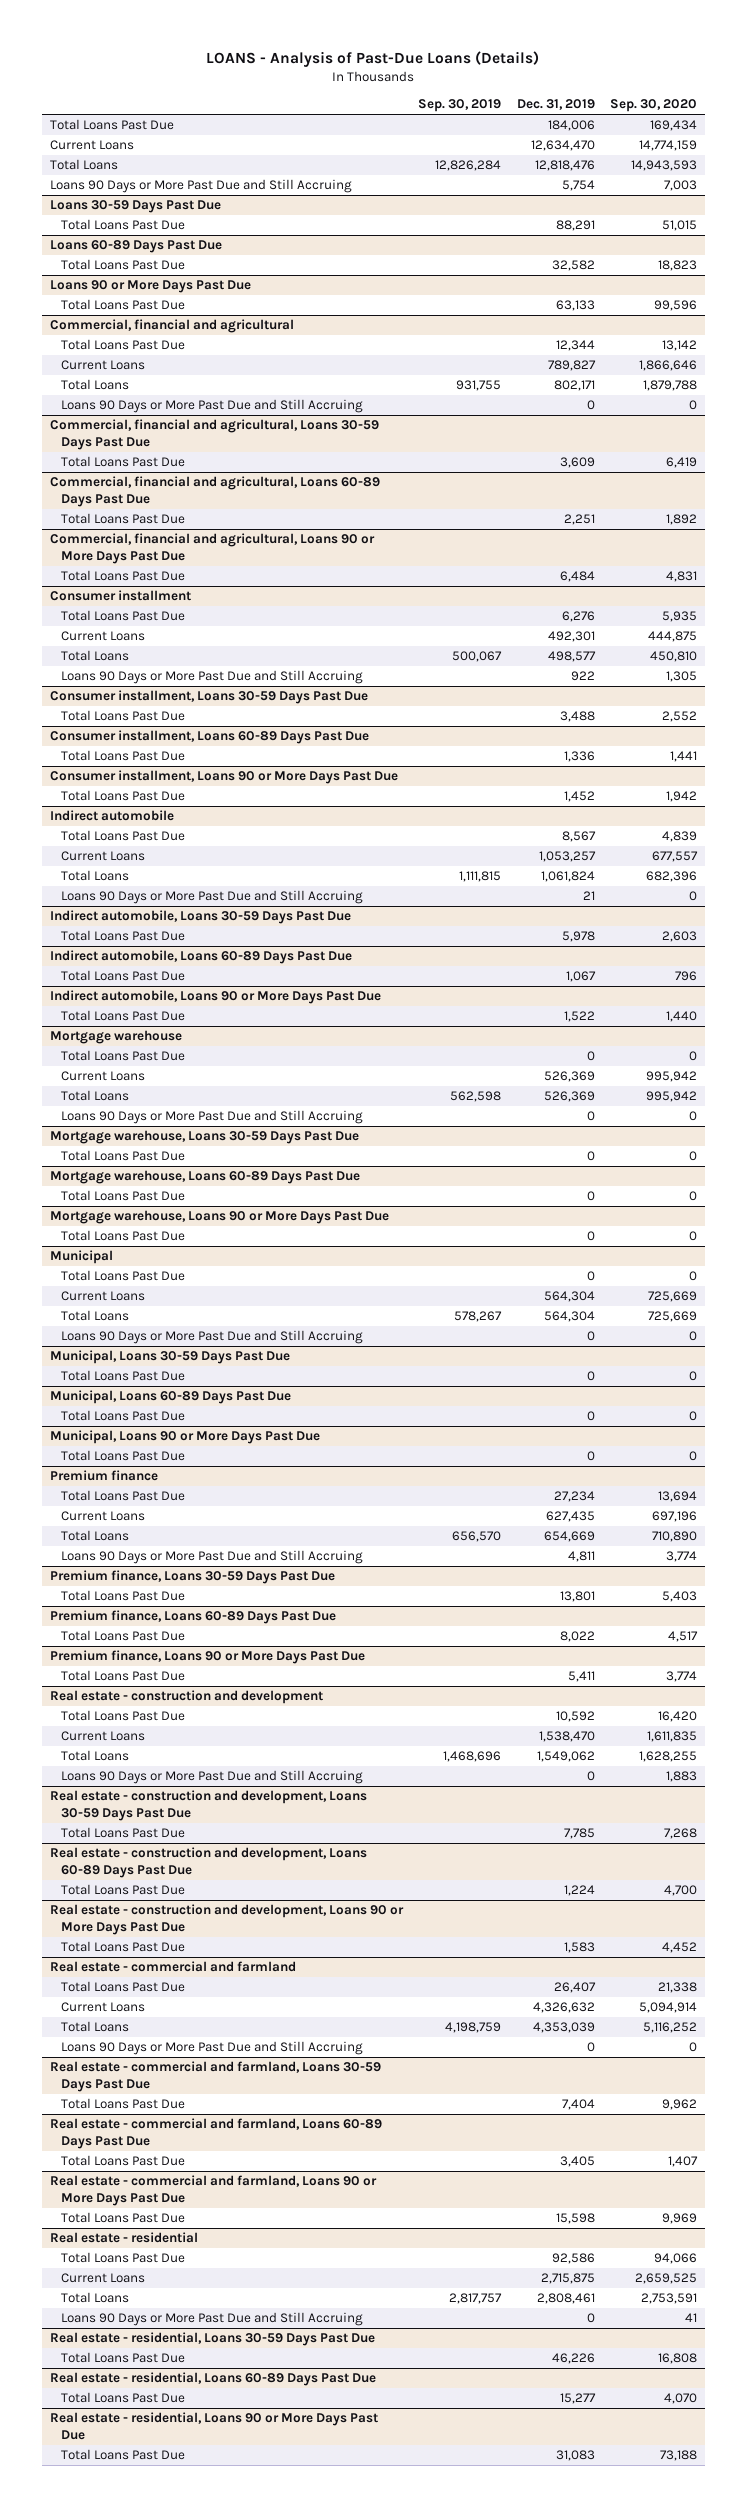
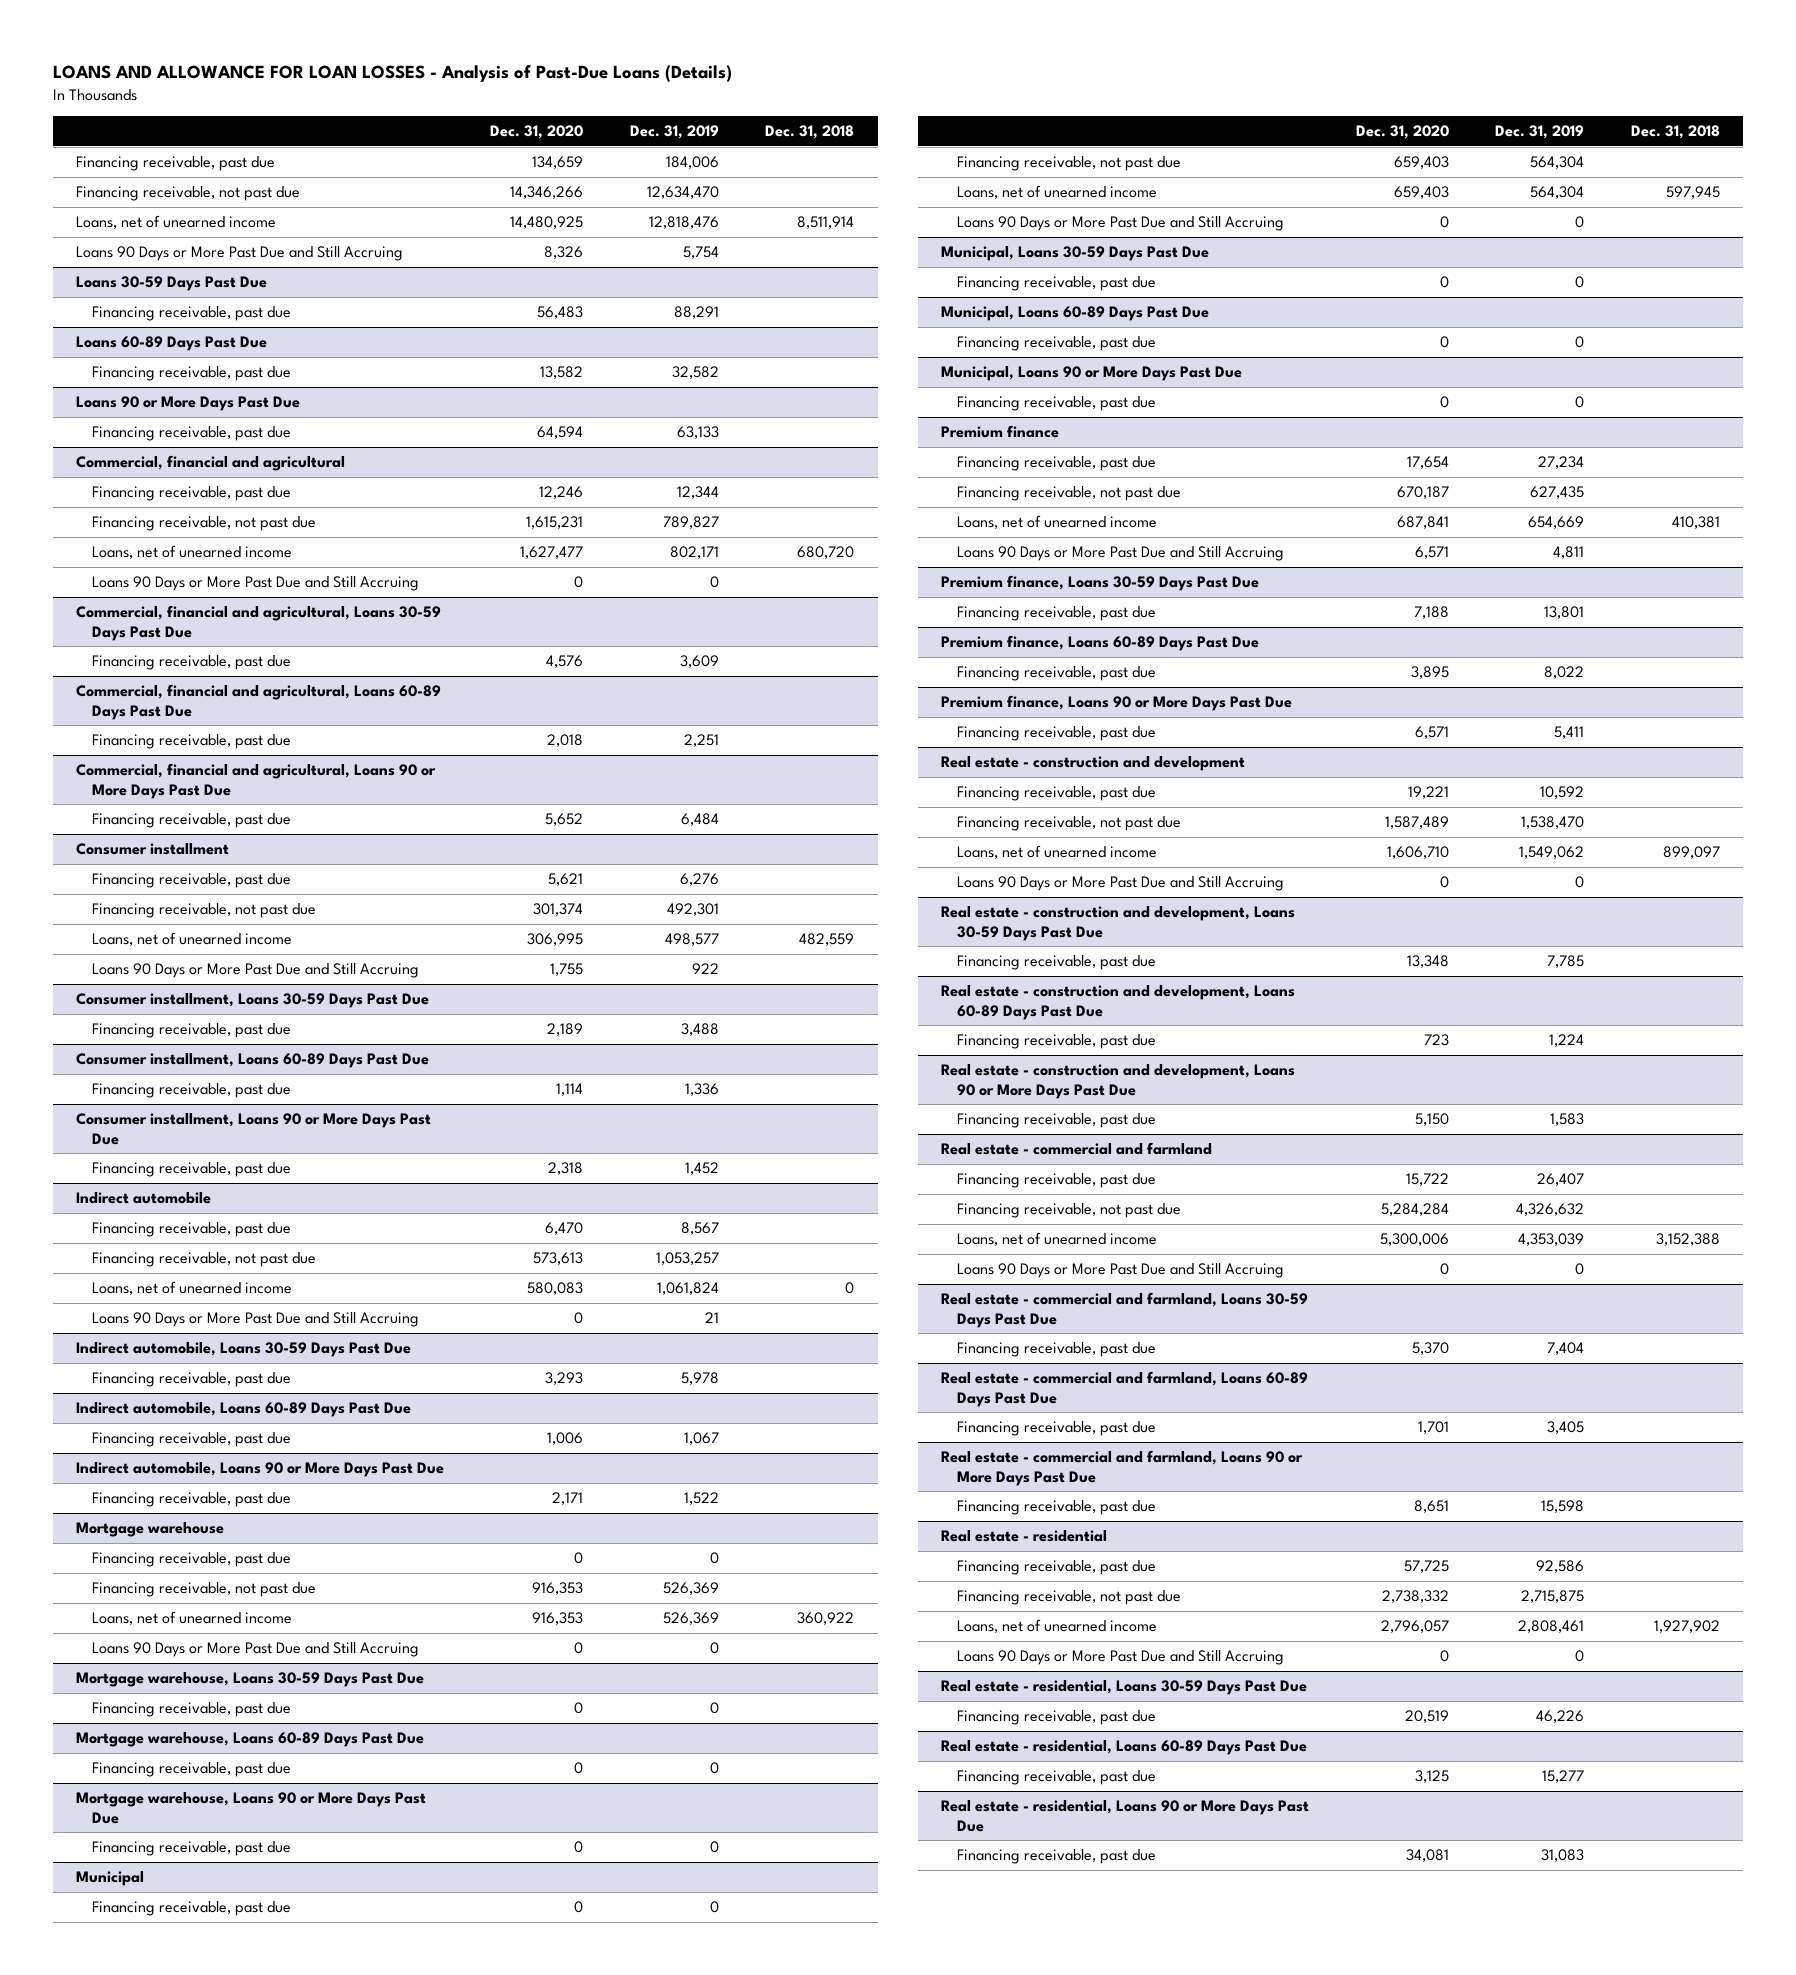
- LOANS - Analysis of Past-Due Loans (Details)
+ LOANS AND ALLOWANCE FOR LOAN LOSSES - Analysis of Past-Due Loans (Details)
- | Sep. 30, 2019 | Dec. 31, 2019 | Sep. 30, 2020
+ | Dec. 31, 2020 | Dec. 31, 2019 | Dec. 31, 2018
- Total Loans Past Due | | 184,006 | 169,434
- Current Loans | | 12,634,470 | 14,774,159
- Total Loans | 12,826,284 | 12,818,476 | 14,943,593
+ Financing receivable, past due | 134,659 | 184,006 |
+ Financing receivable, not past due | 14,346,266 | 12,634,470 |
+ Loans, net of unearned income | 14,480,925 | 12,818,476 | 8,511,914
@ Loans 30-59 Days Past Due
- Total Loans Past Due | | 88,291 | 51,015
+ Financing receivable, past due | 56,483 | 88,291 |
@ Loans 60-89 Days Past Due
- Total Loans Past Due | | 32,582 | 18,823
+ Financing receivable, past due | 13,582 | 32,582 |
@ Loans 90 or More Days Past Due
- Total Loans Past Due | | 63,133 | 99,596
+ Financing receivable, past due | 64,594 | 63,133 |
@ Commercial, financial and agricultural
- Total Loans Past Due | | 12,344 | 13,142
- Current Loans | | 789,827 | 1,866,646
- Total Loans | 931,755 | 802,171 | 1,879,788
+ Financing receivable, past due | 12,246 | 12,344 |
+ Financing receivable, not past due | 1,615,231 | 789,827 |
+ Loans, net of unearned income | 1,627,477 | 802,171 | 680,720
@ Commercial, financial and agricultural, Loans 30-59 Days Past Due
- Total Loans Past Due | | 3,609 | 6,419
+ Financing receivable, past due | 4,576 | 3,609 |
@ Commercial, financial and agricultural, Loans 60-89 Days Past Due
- Total Loans Past Due | | 2,251 | 1,892
+ Financing receivable, past due | 2,018 | 2,251 |
@ Commercial, financial and agricultural, Loans 90 or More Days Past Due
- Total Loans Past Due | | 6,484 | 4,831
+ Financing receivable, past due | 5,652 | 6,484 |
@ Consumer installment
- Total Loans Past Due | | 6,276 | 5,935
- Current Loans | | 492,301 | 444,875
- Total Loans | 500,067 | 498,577 | 450,810
+ Financing receivable, past due | 5,621 | 6,276 |
+ Financing receivable, not past due | 301,374 | 492,301 |
+ Loans, net of unearned income | 306,995 | 498,577 | 482,559
@ Consumer installment, Loans 30-59 Days Past Due
- Total Loans Past Due | | 3,488 | 2,552
+ Financing receivable, past due | 2,189 | 3,488 |
@ Consumer installment, Loans 60-89 Days Past Due
- Total Loans Past Due | | 1,336 | 1,441
+ Financing receivable, past due | 1,114 | 1,336 |
@ Consumer installment, Loans 90 or More Days Past Due
- Total Loans Past Due | | 1,452 | 1,942
+ Financing receivable, past due | 2,318 | 1,452 |
@ Indirect automobile
- Total Loans Past Due | | 8,567 | 4,839
- Current Loans | | 1,053,257 | 677,557
- Total Loans | 1,111,815 | 1,061,824 | 682,396
+ Financing receivable, past due | 6,470 | 8,567 |
+ Financing receivable, not past due | 573,613 | 1,053,257 |
+ Loans, net of unearned income | 580,083 | 1,061,824 | 0
@ Indirect automobile, Loans 30-59 Days Past Due
- Total Loans Past Due | | 5,978 | 2,603
+ Financing receivable, past due | 3,293 | 5,978 |
@ Indirect automobile, Loans 60-89 Days Past Due
- Total Loans Past Due | | 1,067 | 796
+ Financing receivable, past due | 1,006 | 1,067 |
@ Indirect automobile, Loans 90 or More Days Past Due
- Total Loans Past Due | | 1,522 | 1,440
+ Financing receivable, past due | 2,171 | 1,522 |
@ Mortgage warehouse
- Total Loans Past Due | | 0 | 0
- Current Loans | | 526,369 | 995,942
- Total Loans | 562,598 | 526,369 | 995,942
+ Financing receivable, past due | 0 | 0 |
+ Financing receivable, not past due | 916,353 | 526,369 |
+ Loans, net of unearned income | 916,353 | 526,369 | 360,922
@ Mortgage warehouse, Loans 30-59 Days Past Due
- Total Loans Past Due | | 0 | 0
+ Financing receivable, past due | 0 | 0 |
@ Mortgage warehouse, Loans 60-89 Days Past Due
- Total Loans Past Due | | 0 | 0
+ Financing receivable, past due | 0 | 0 |
@ Mortgage warehouse, Loans 90 or More Days Past Due
- Total Loans Past Due | | 0 | 0
+ Financing receivable, past due | 0 | 0 |
@ Municipal
- Total Loans Past Due | | 0 | 0
- Current Loans | | 564,304 | 725,669
- Total Loans | 578,267 | 564,304 | 725,669
+ Financing receivable, past due | 0 | 0 |
+ Financing receivable, not past due | 659,403 | 564,304 |
+ Loans, net of unearned income | 659,403 | 564,304 | 597,945
@ Municipal, Loans 30-59 Days Past Due
- Total Loans Past Due | | 0 | 0
+ Financing receivable, past due | 0 | 0 |
@ Municipal, Loans 60-89 Days Past Due
- Total Loans Past Due | | 0 | 0
+ Financing receivable, past due | 0 | 0 |
@ Municipal, Loans 90 or More Days Past Due
- Total Loans Past Due | | 0 | 0
+ Financing receivable, past due | 0 | 0 |
@ Premium finance
- Total Loans Past Due | | 27,234 | 13,694
- Current Loans | | 627,435 | 697,196
- Total Loans | 656,570 | 654,669 | 710,890
+ Financing receivable, past due | 17,654 | 27,234 |
+ Financing receivable, not past due | 670,187 | 627,435 |
+ Loans, net of unearned income | 687,841 | 654,669 | 410,381
@ Premium finance, Loans 30-59 Days Past Due
- Total Loans Past Due | | 13,801 | 5,403
+ Financing receivable, past due | 7,188 | 13,801 |
@ Premium finance, Loans 60-89 Days Past Due
- Total Loans Past Due | | 8,022 | 4,517
+ Financing receivable, past due | 3,895 | 8,022 |
@ Premium finance, Loans 90 or More Days Past Due
- Total Loans Past Due | | 5,411 | 3,774
+ Financing receivable, past due | 6,571 | 5,411 |
@ Real estate - construction and development
- Total Loans Past Due | | 10,592 | 16,420
- Current Loans | | 1,538,470 | 1,611,835
- Total Loans | 1,468,696 | 1,549,062 | 1,628,255
+ Financing receivable, past due | 19,221 | 10,592 |
+ Financing receivable, not past due | 1,587,489 | 1,538,470 |
+ Loans, net of unearned income | 1,606,710 | 1,549,062 | 899,097
@ Real estate - construction and development, Loans 30-59 Days Past Due
- Total Loans Past Due | | 7,785 | 7,268
+ Financing receivable, past due | 13,348 | 7,785 |
@ Real estate - construction and development, Loans 60-89 Days Past Due
- Total Loans Past Due | | 1,224 | 4,700
+ Financing receivable, past due | 723 | 1,224 |
@ Real estate - construction and development, Loans 90 or More Days Past Due
- Total Loans Past Due | | 1,583 | 4,452
+ Financing receivable, past due | 5,150 | 1,583 |
@ Real estate - commercial and farmland
- Total Loans Past Due | | 26,407 | 21,338
- Current Loans | | 4,326,632 | 5,094,914
- Total Loans | 4,198,759 | 4,353,039 | 5,116,252
+ Financing receivable, past due | 15,722 | 26,407 |
+ Financing receivable, not past due | 5,284,284 | 4,326,632 |
+ Loans, net of unearned income | 5,300,006 | 4,353,039 | 3,152,388
@ Real estate - commercial and farmland, Loans 30-59 Days Past Due
- Total Loans Past Due | | 7,404 | 9,962
+ Financing receivable, past due | 5,370 | 7,404 |
@ Real estate - commercial and farmland, Loans 60-89 Days Past Due
- Total Loans Past Due | | 3,405 | 1,407
+ Financing receivable, past due | 1,701 | 3,405 |
@ Real estate - commercial and farmland, Loans 90 or More Days Past Due
- Total Loans Past Due | | 15,598 | 9,969
+ Financing receivable, past due | 8,651 | 15,598 |
@ Real estate - residential
- Total Loans Past Due | | 92,586 | 94,066
- Current Loans | | 2,715,875 | 2,659,525
- Total Loans | 2,817,757 | 2,808,461 | 2,753,591
+ Financing receivable, past due | 57,725 | 92,586 |
+ Financing receivable, not past due | 2,738,332 | 2,715,875 |
+ Loans, net of unearned income | 2,796,057 | 2,808,461 | 1,927,902
@ Real estate - residential, Loans 30-59 Days Past Due
- Total Loans Past Due | | 46,226 | 16,808
+ Financing receivable, past due | 20,519 | 46,226 |
@ Real estate - residential, Loans 60-89 Days Past Due
- Total Loans Past Due | | 15,277 | 4,070
+ Financing receivable, past due | 3,125 | 15,277 |
@ Real estate - residential, Loans 90 or More Days Past Due
- Total Loans Past Due | | 31,083 | 73,188
+ Financing receivable, past due | 34,081 | 31,083 |

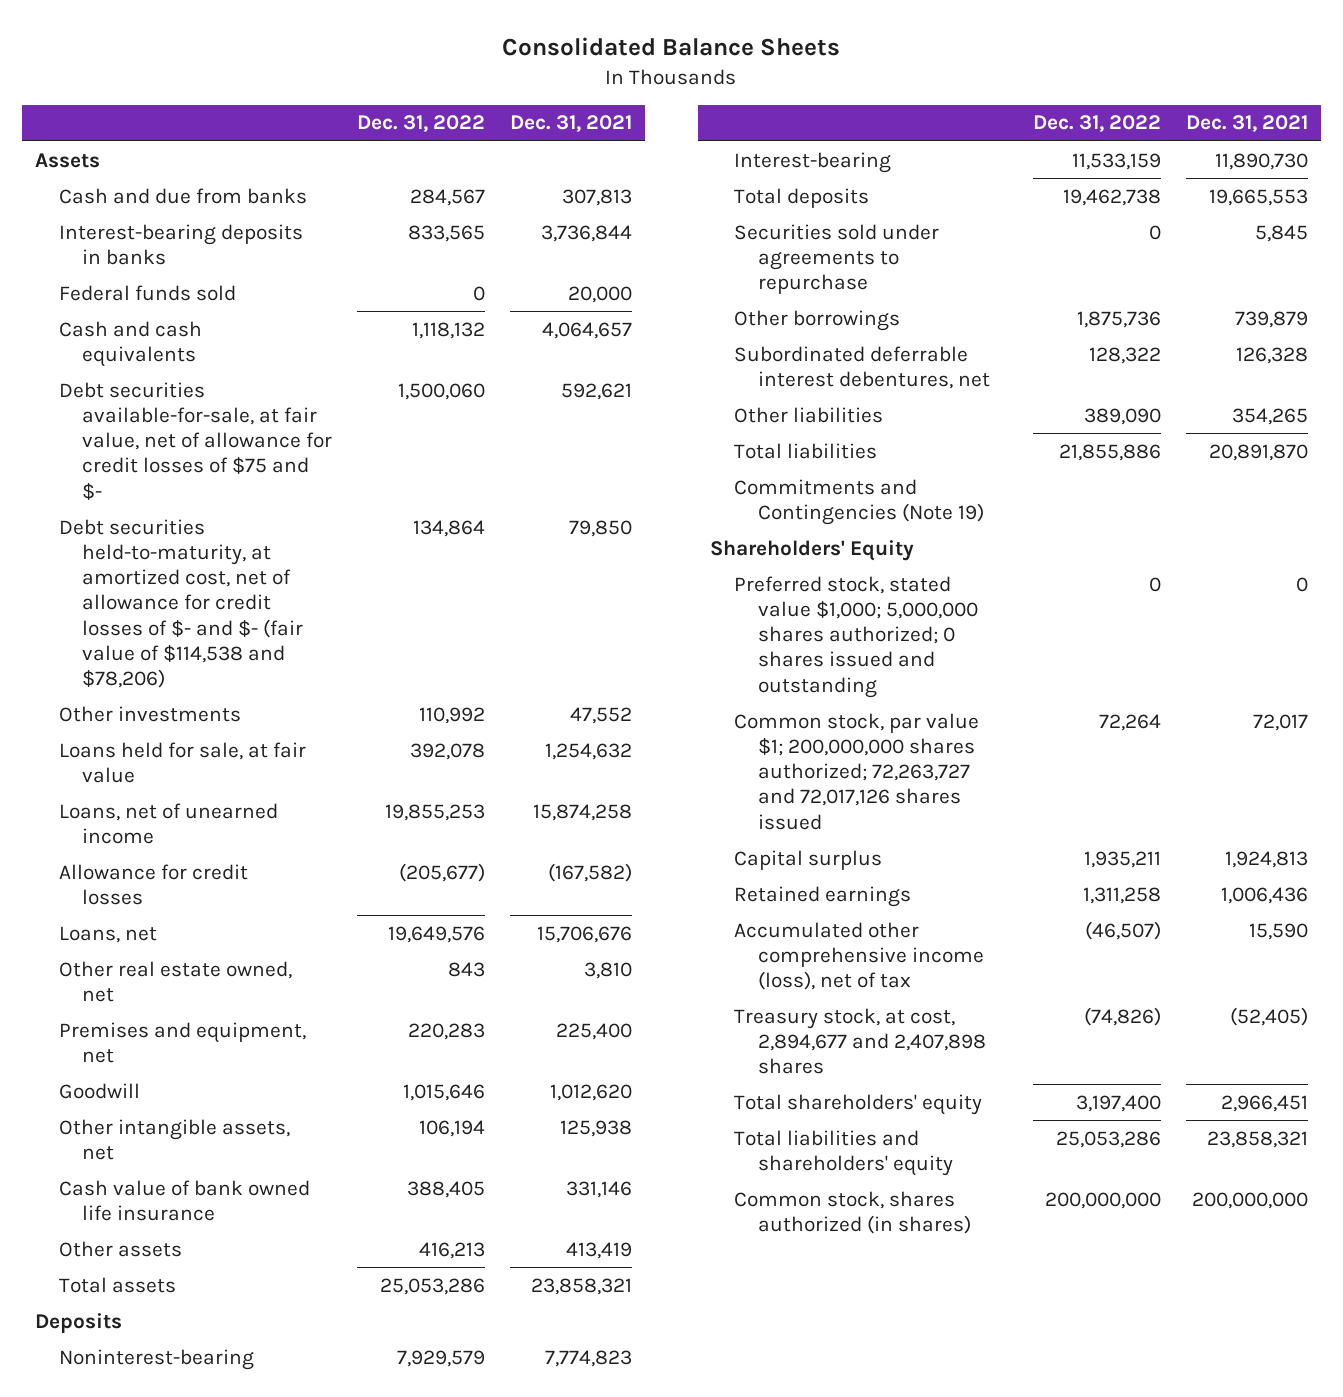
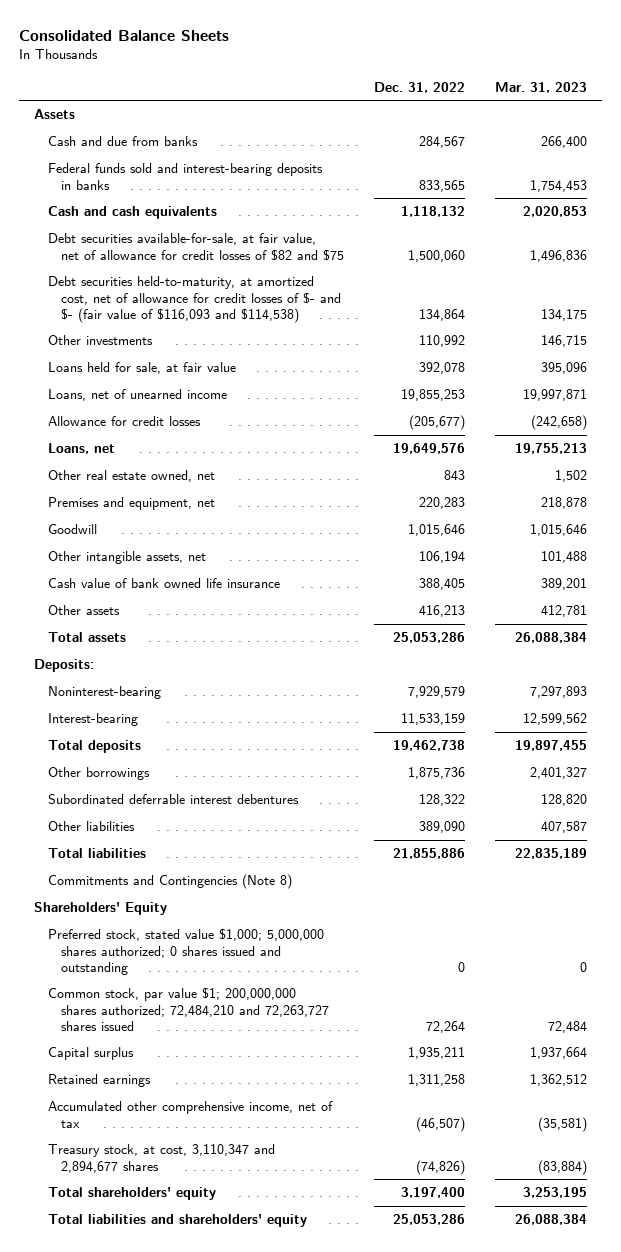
- | Dec. 31, 2022 | Dec. 31, 2021
+ | Dec. 31, 2022 | Mar. 31, 2023
- Interest-bearing deposits in banks | 833,565 | 3,736,844
- Federal funds sold | 0 | 20,000
+ Federal funds sold and interest-bearing deposits in banks | 833,565 | 1,754,453
- Debt securities available-for-sale, at fair value, net of allowance for credit losses of $75 and $- | 1,500,060 | 592,621
- Debt securities held-to-maturity, at amortized cost, net of allowance for credit losses of $- and $- (fair value of $114,538 and $78,206) | 134,864 | 79,850
+ Debt securities available-for-sale, at fair value, net of allowance for credit losses of $82 and $75 | 1,500,060 | 1,496,836
+ Debt securities held-to-maturity, at amortized cost, net of allowance for credit losses of $- and $- (fair value of $116,093 and $114,538) | 134,864 | 134,175
- Deposits
+ Deposits:
- Securities sold under agreements to repurchase | 0 | 5,845
- Subordinated deferrable interest debentures, net | 128,322 | 126,328
+ Subordinated deferrable interest debentures | 128,322 | 128,820
- Commitments and Contingencies (Note 19)
+ Commitments and Contingencies (Note 8)
- Common stock, par value $1; 200,000,000 shares authorized; 72,263,727 and 72,017,126 shares issued | 72,264 | 72,017
+ Common stock, par value $1; 200,000,000 shares authorized; 72,484,210 and 72,263,727 shares issued | 72,264 | 72,484
- Accumulated other comprehensive income (loss), net of tax | (46,507) | 15,590
- Treasury stock, at cost, 2,894,677 and 2,407,898 shares | (74,826) | (52,405)
+ Accumulated other comprehensive income, net of tax | (46,507) | (35,581)
+ Treasury stock, at cost, 3,110,347 and 2,894,677 shares | (74,826) | (83,884)
- Common stock, shares authorized (in shares) | 200,000,000 | 200,000,000

